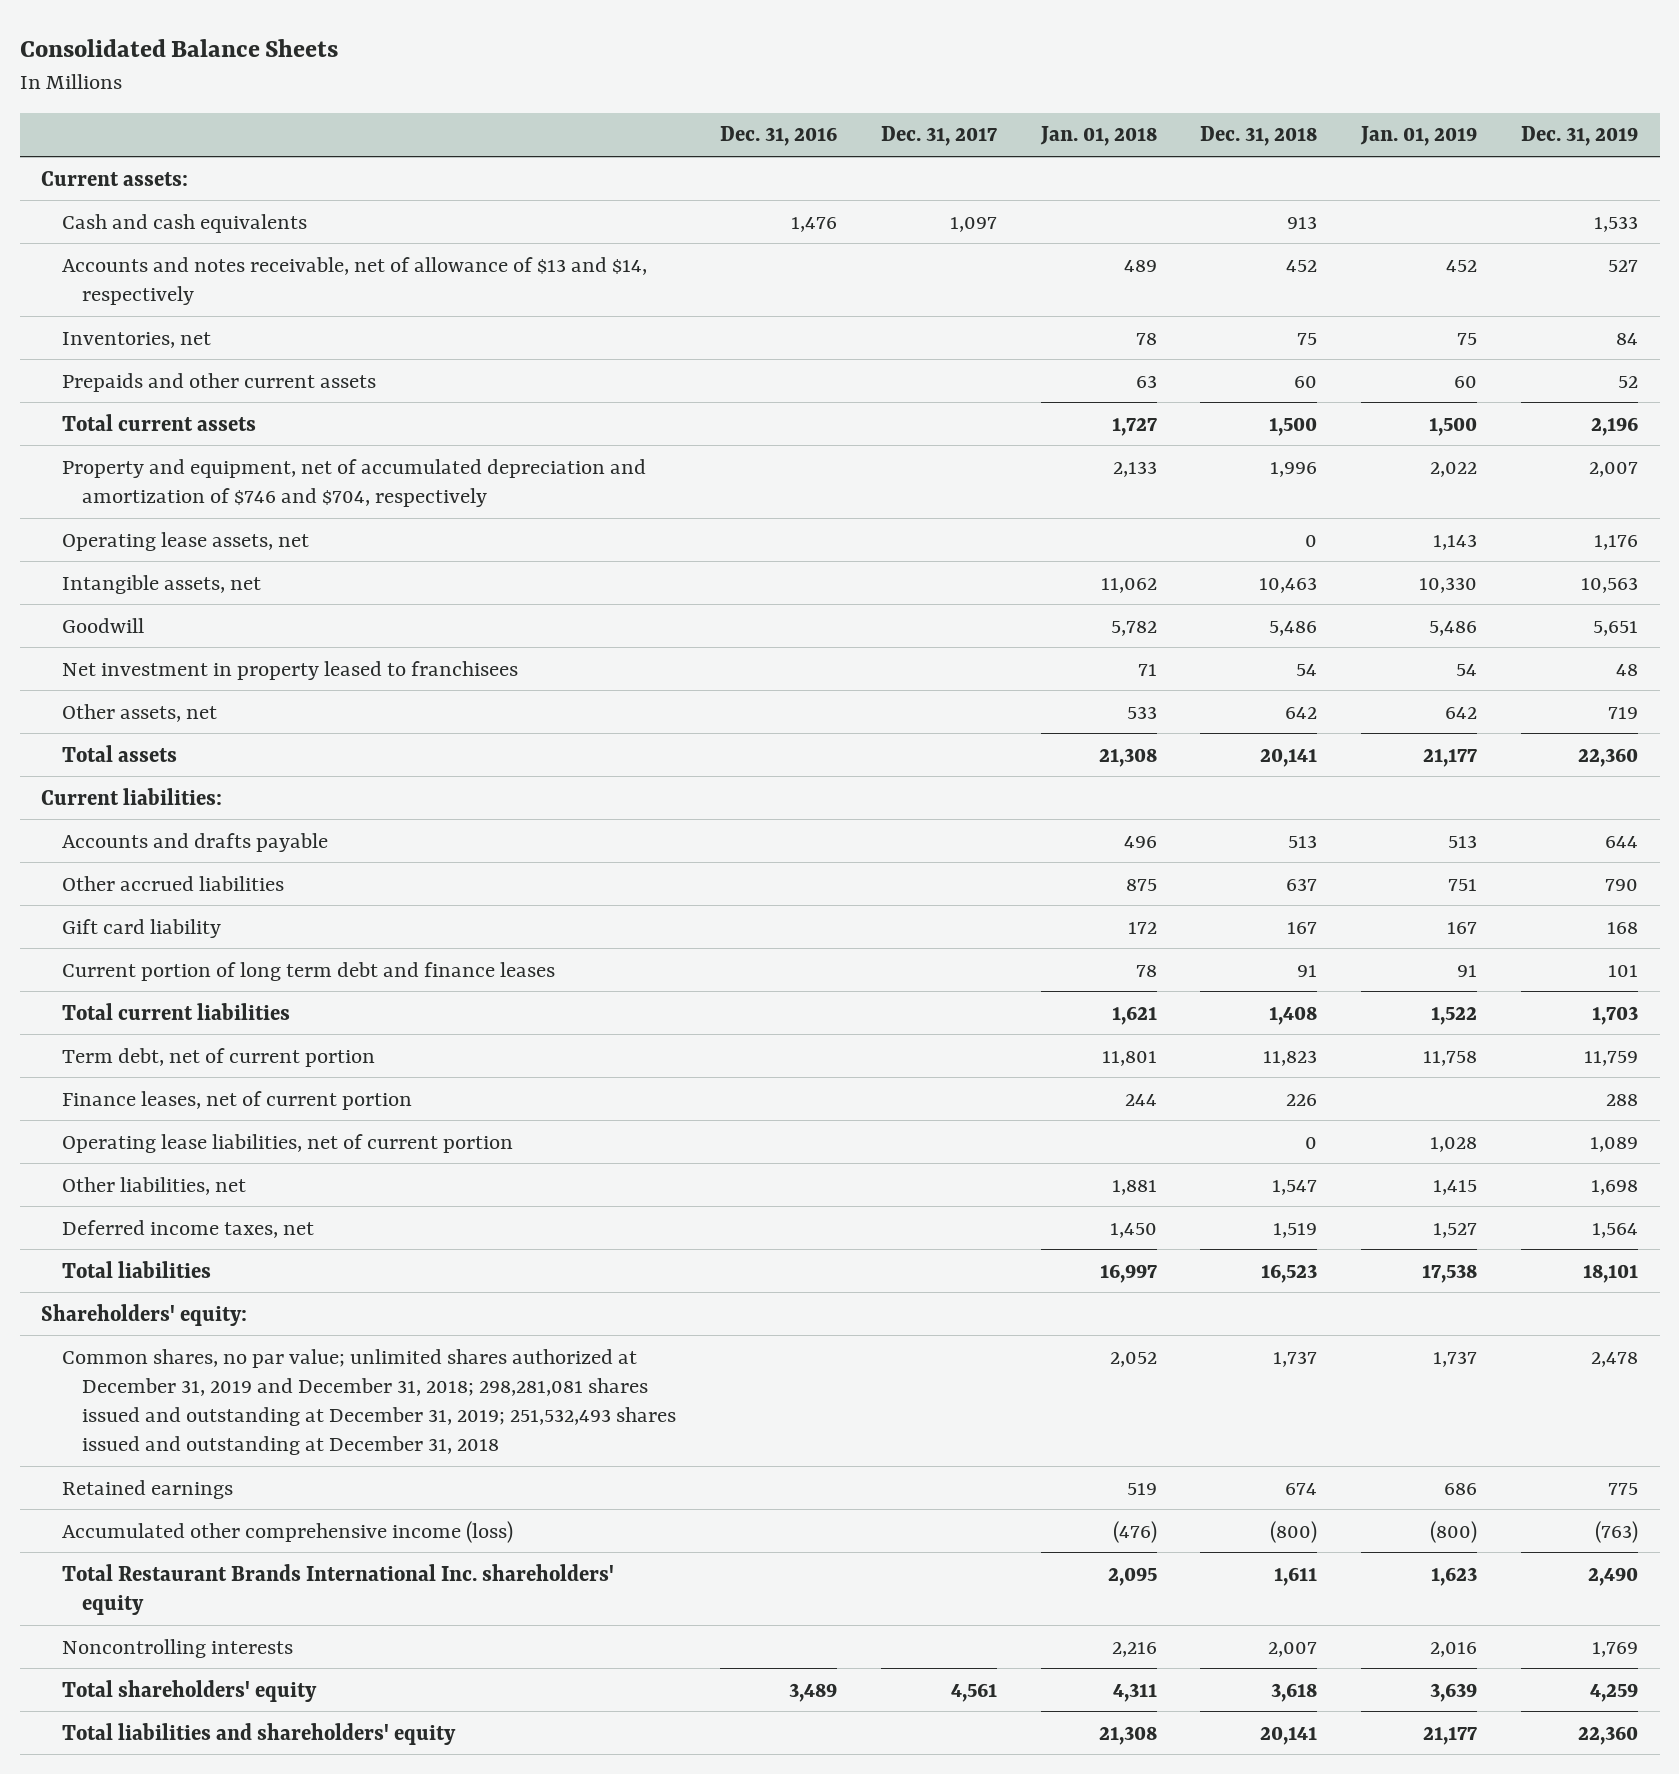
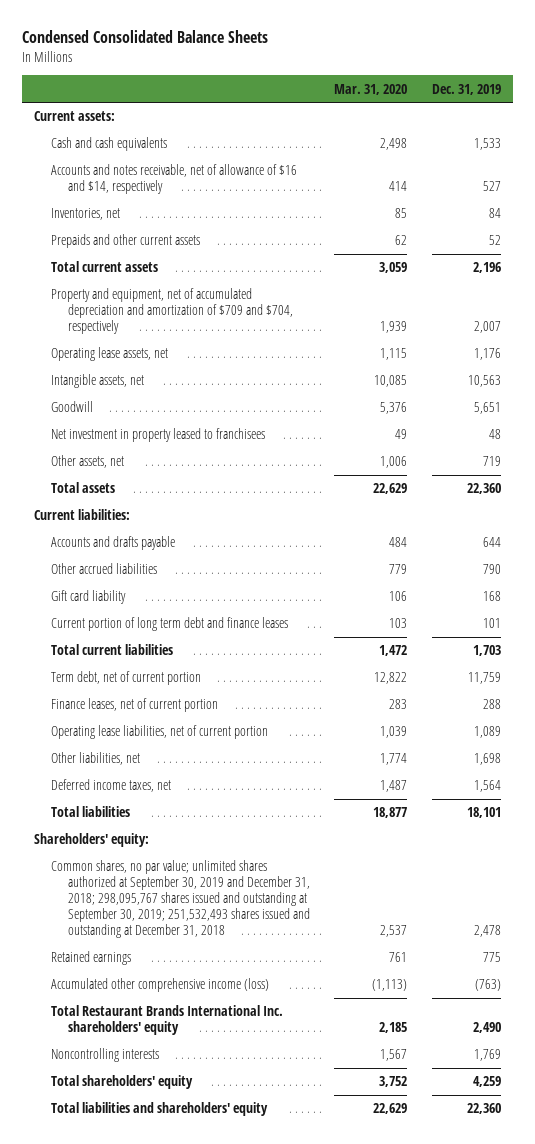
- Consolidated Balance Sheets
+ Condensed Consolidated Balance Sheets
- | Dec. 31, 2016 | Dec. 31, 2017 | Jan. 01, 2018 | Dec. 31, 2018 | Jan. 01, 2019 | Dec. 31, 2019
+ | Mar. 31, 2020 | Dec. 31, 2019
- Accounts and notes receivable, net of allowance of $13 and $14, respectively | | | 489 | 452 | 452 | 527
+ Accounts and notes receivable, net of allowance of $16 and $14, respectively | 414 | 527
- Property and equipment, net of accumulated depreciation and amortization of $746 and $704, respectively | | | 2,133 | 1,996 | 2,022 | 2,007
+ Property and equipment, net of accumulated depreciation and amortization of $709 and $704, respectively | 1,939 | 2,007
- Common shares, no par value; unlimited shares authorized at December 31, 2019 and December 31, 2018; 298,281,081 shares issued and outstanding at December 31, 2019; 251,532,493 shares issued and outstanding at December 31, 2018 | | | 2,052 | 1,737 | 1,737 | 2,478
+ Common shares, no par value; unlimited shares authorized at September 30, 2019 and December 31, 2018; 298,095,767 shares issued and outstanding at September 30, 2019; 251,532,493 shares issued and outstanding at December 31, 2018 | 2,537 | 2,478

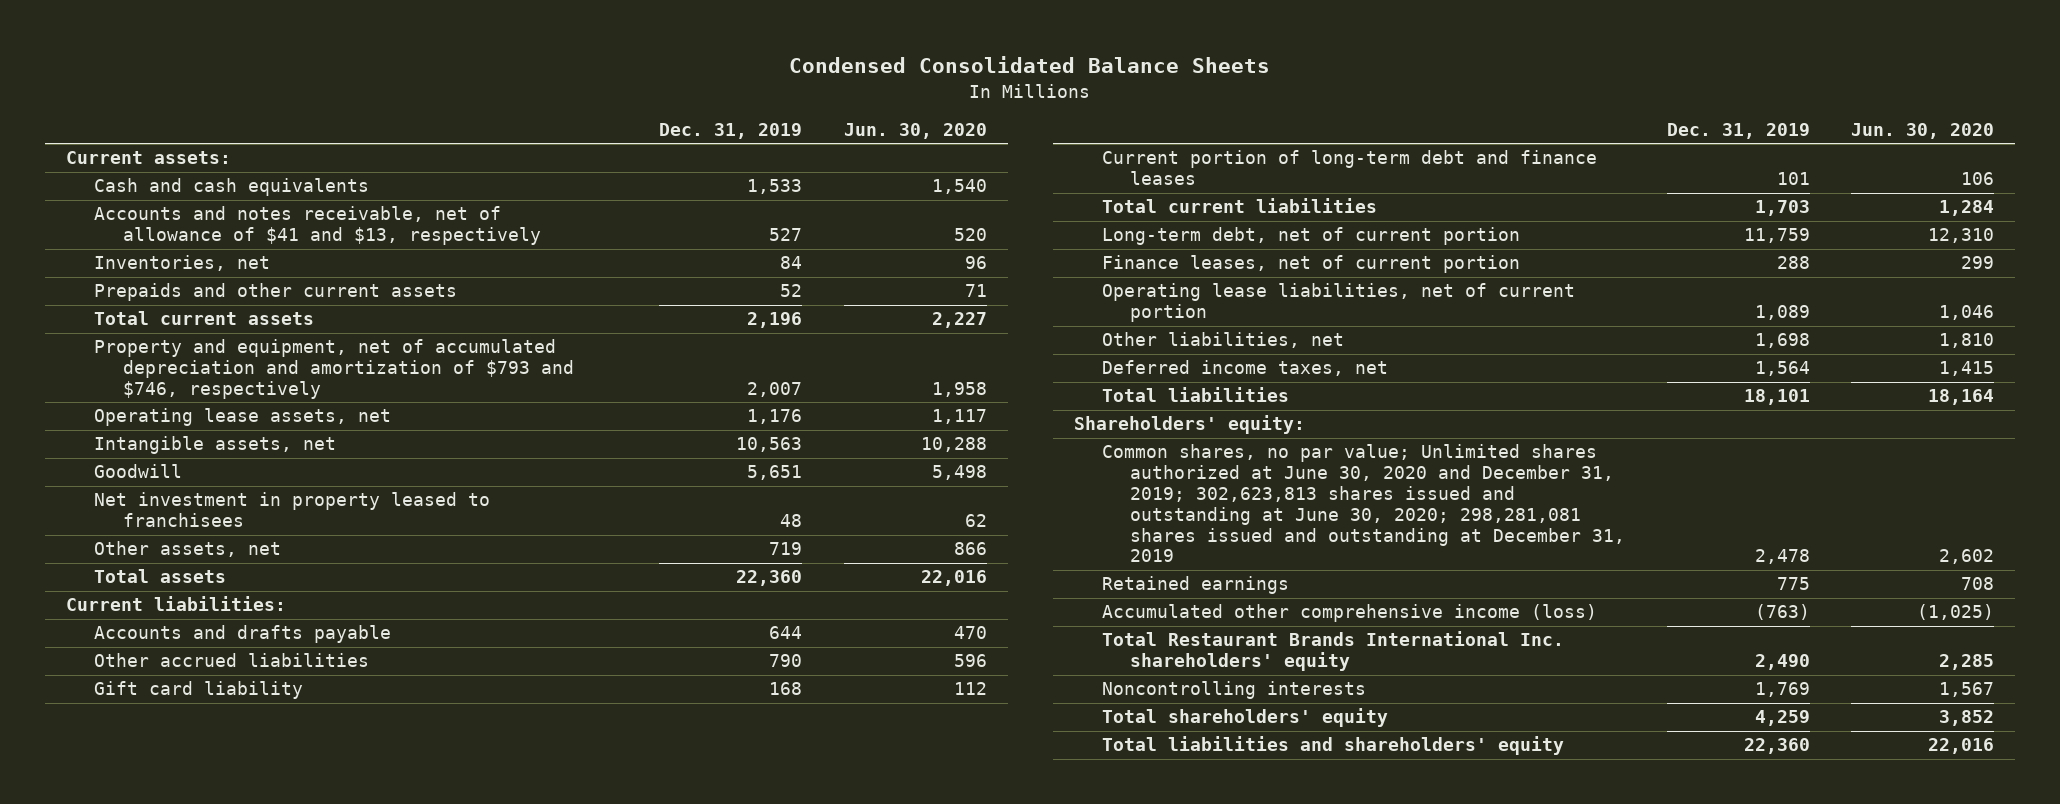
- | Mar. 31, 2020 | Dec. 31, 2019
+ | Dec. 31, 2019 | Jun. 30, 2020
- Accounts and notes receivable, net of allowance of $16 and $14, respectively | 414 | 527
+ Accounts and notes receivable, net of allowance of $41 and $13, respectively | 527 | 520
- Property and equipment, net of accumulated depreciation and amortization of $709 and $704, respectively | 1,939 | 2,007
+ Property and equipment, net of accumulated depreciation and amortization of $793 and $746, respectively | 2,007 | 1,958
- Current portion of long term debt and finance leases | 103 | 101
+ Current portion of long-term debt and finance leases | 101 | 106
- Term debt, net of current portion | 12,822 | 11,759
+ Long-term debt, net of current portion | 11,759 | 12,310
- Common shares, no par value; unlimited shares authorized at September 30, 2019 and December 31, 2018; 298,095,767 shares issued and outstanding at September 30, 2019; 251,532,493 shares issued and outstanding at December 31, 2018 | 2,537 | 2,478
+ Common shares, no par value; Unlimited shares authorized at June 30, 2020 and December 31, 2019; 302,623,813 shares issued and outstanding at June 30, 2020; 298,281,081 shares issued and outstanding at December 31, 2019 | 2,478 | 2,602

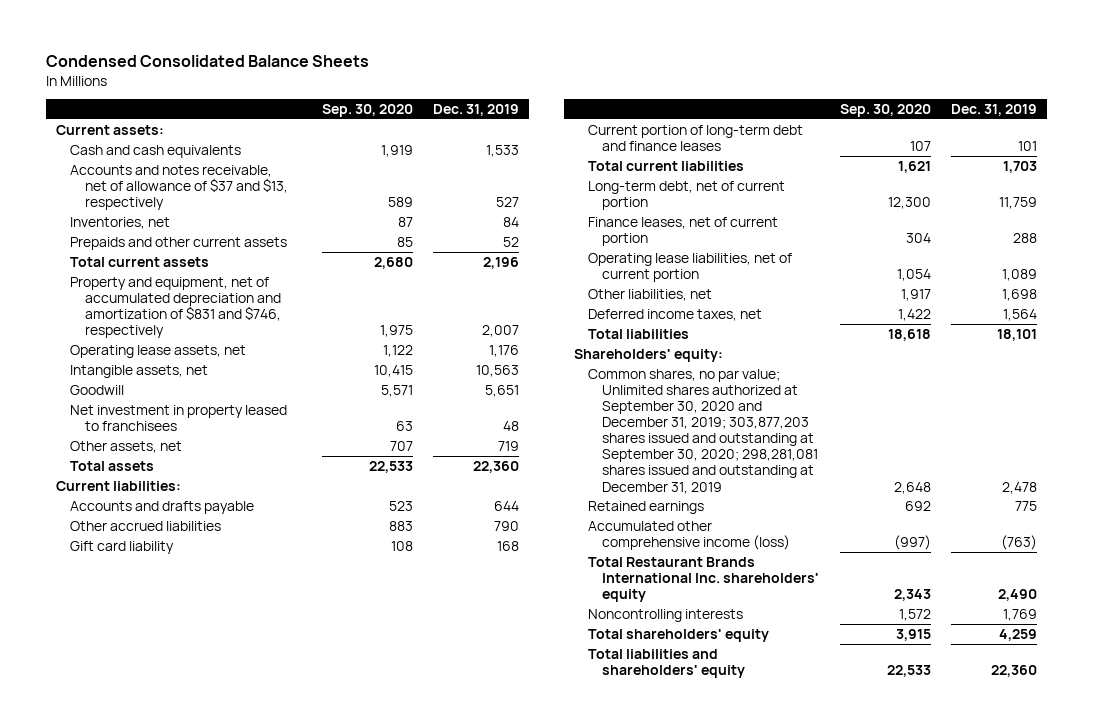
- | Dec. 31, 2019 | Jun. 30, 2020
+ | Sep. 30, 2020 | Dec. 31, 2019
- Accounts and notes receivable, net of allowance of $41 and $13, respectively | 527 | 520
+ Accounts and notes receivable, net of allowance of $37 and $13, respectively | 589 | 527
- Property and equipment, net of accumulated depreciation and amortization of $793 and $746, respectively | 2,007 | 1,958
+ Property and equipment, net of accumulated depreciation and amortization of $831 and $746, respectively | 1,975 | 2,007
- Common shares, no par value; Unlimited shares authorized at June 30, 2020 and December 31, 2019; 302,623,813 shares issued and outstanding at June 30, 2020; 298,281,081 shares issued and outstanding at December 31, 2019 | 2,478 | 2,602
+ Common shares, no par value; Unlimited shares authorized at September 30, 2020 and December 31, 2019; 303,877,203 shares issued and outstanding at September 30, 2020; 298,281,081 shares issued and outstanding at December 31, 2019 | 2,648 | 2,478

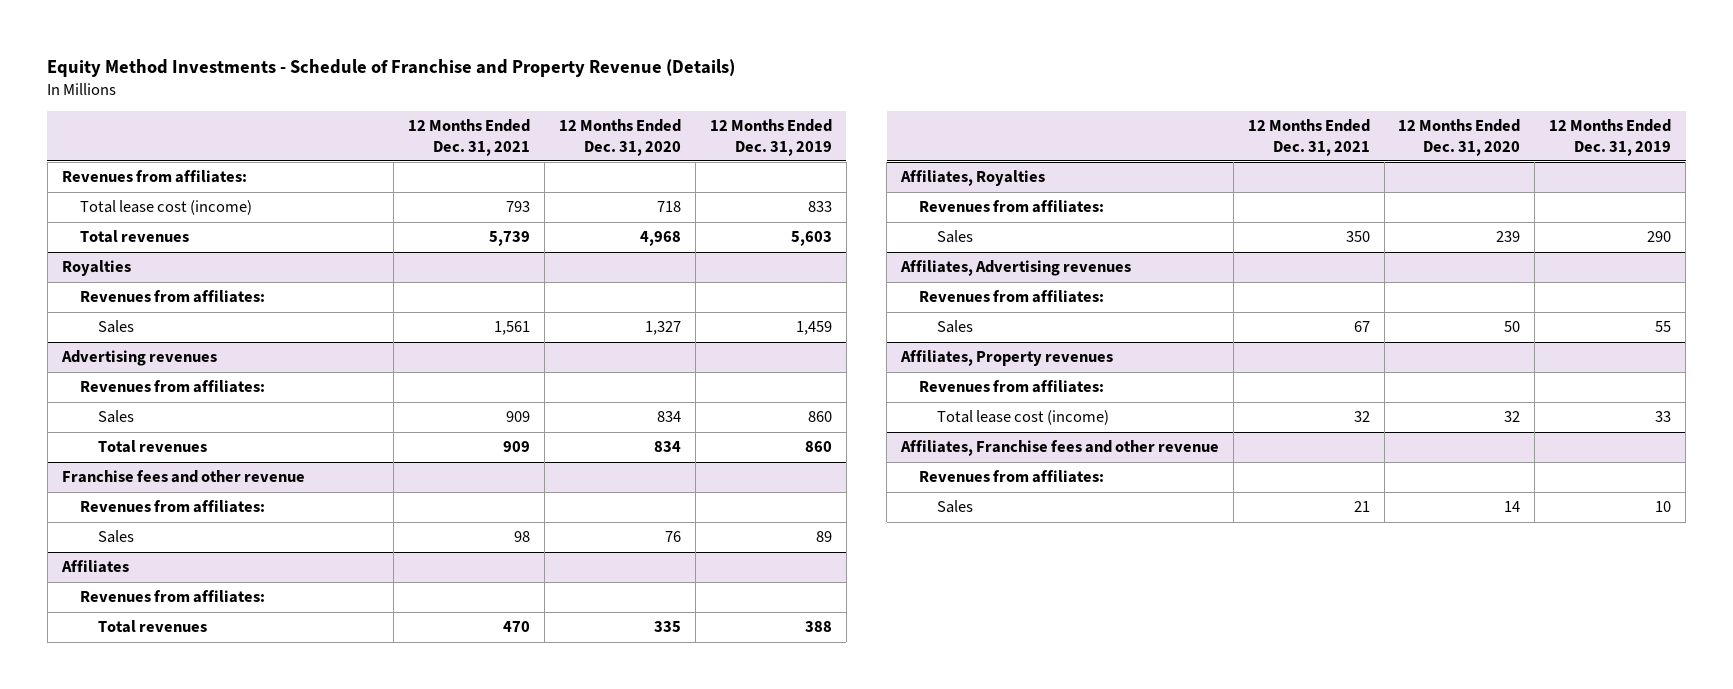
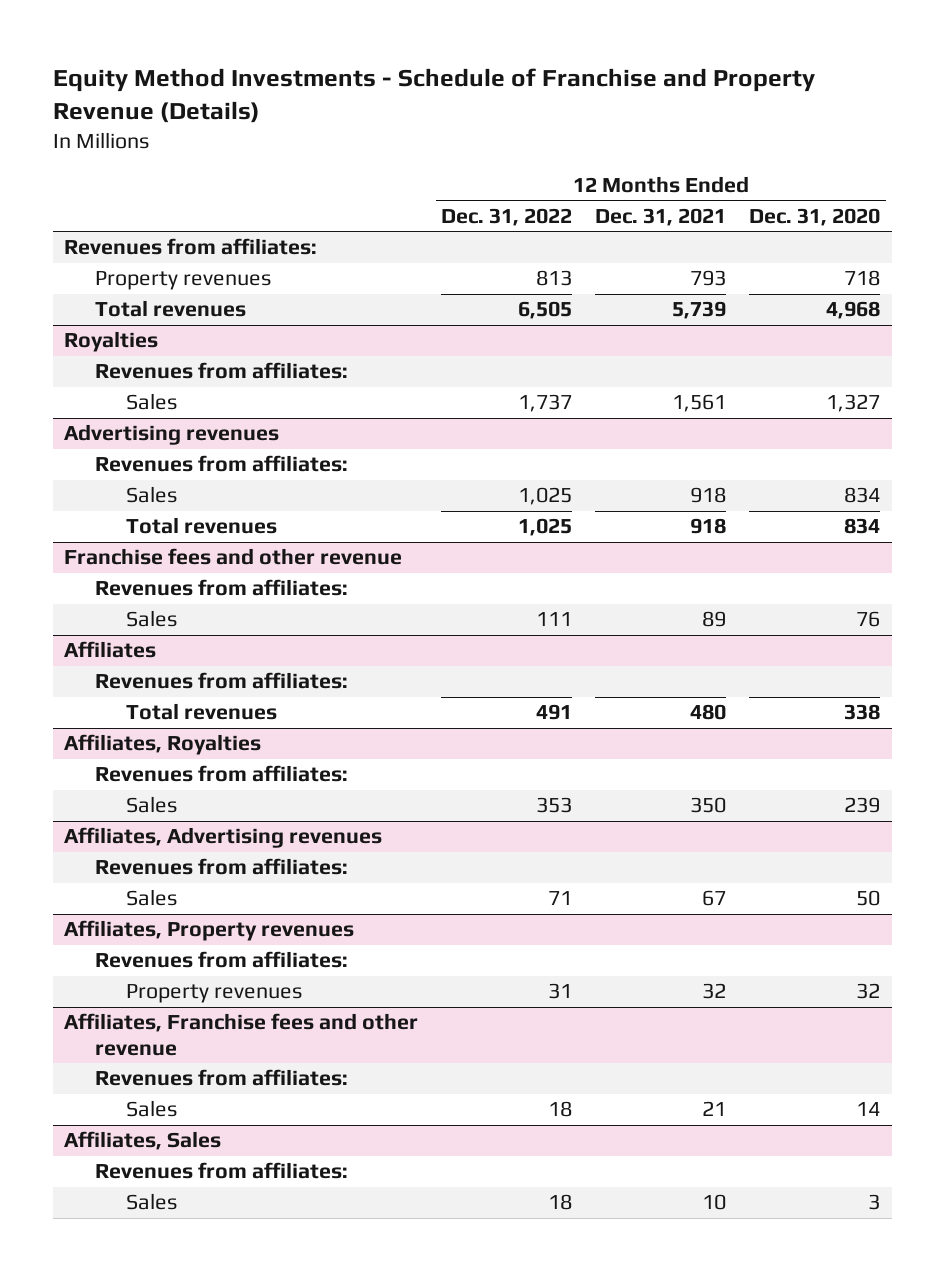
- | 12 Months Ended Dec. 31, 2021 | 12 Months Ended Dec. 31, 2020 | 12 Months Ended Dec. 31, 2019
+ | 12 Months Ended Dec. 31, 2022 | 12 Months Ended Dec. 31, 2021 | 12 Months Ended Dec. 31, 2020
- Total lease cost (income) | 793 | 718 | 833
+ Property revenues | 813 | 793 | 718
@ Advertising revenues
- Sales | 909 | 834 | 860
- Total revenues | 909 | 834 | 860
+ Sales | 1,025 | 918 | 834
+ Total revenues | 1,025 | 918 | 834
@ Franchise fees and other revenue
- Sales | 98 | 76 | 89
+ Sales | 111 | 89 | 76
@ Affiliates
- Total revenues | 470 | 335 | 388
+ Total revenues | 491 | 480 | 338
@ Affiliates, Property revenues
- Total lease cost (income) | 32 | 32 | 33
+ Property revenues | 31 | 32 | 32
+ Affiliates, Sales
+ Revenues from affiliates:
+ Sales | 18 | 10 | 3

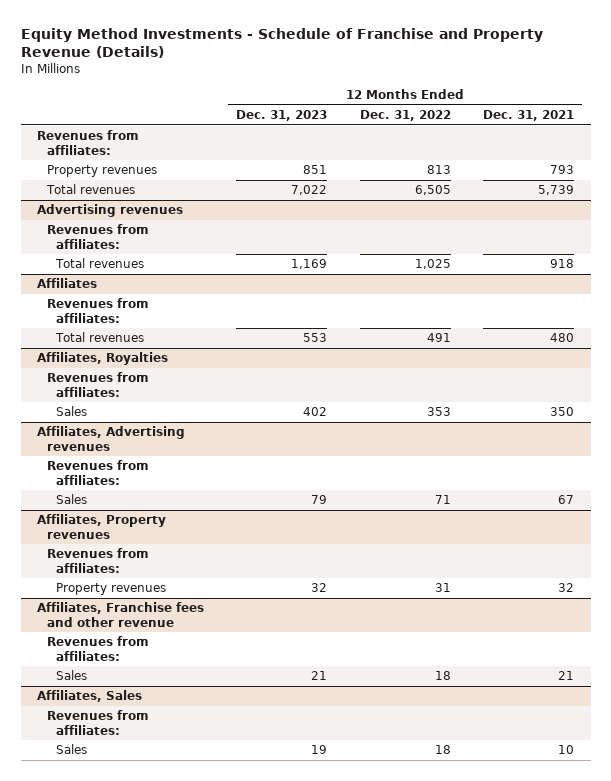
- | 12 Months Ended Dec. 31, 2022 | 12 Months Ended Dec. 31, 2021 | 12 Months Ended Dec. 31, 2020
+ | 12 Months Ended Dec. 31, 2023 | 12 Months Ended Dec. 31, 2022 | 12 Months Ended Dec. 31, 2021
- Royalties
- Revenues from affiliates:
- Sales | 1,737 | 1,561 | 1,327
@ Advertising revenues
- Sales | 1,025 | 918 | 834
- Franchise fees and other revenue
- Revenues from affiliates:
- Sales | 111 | 89 | 76

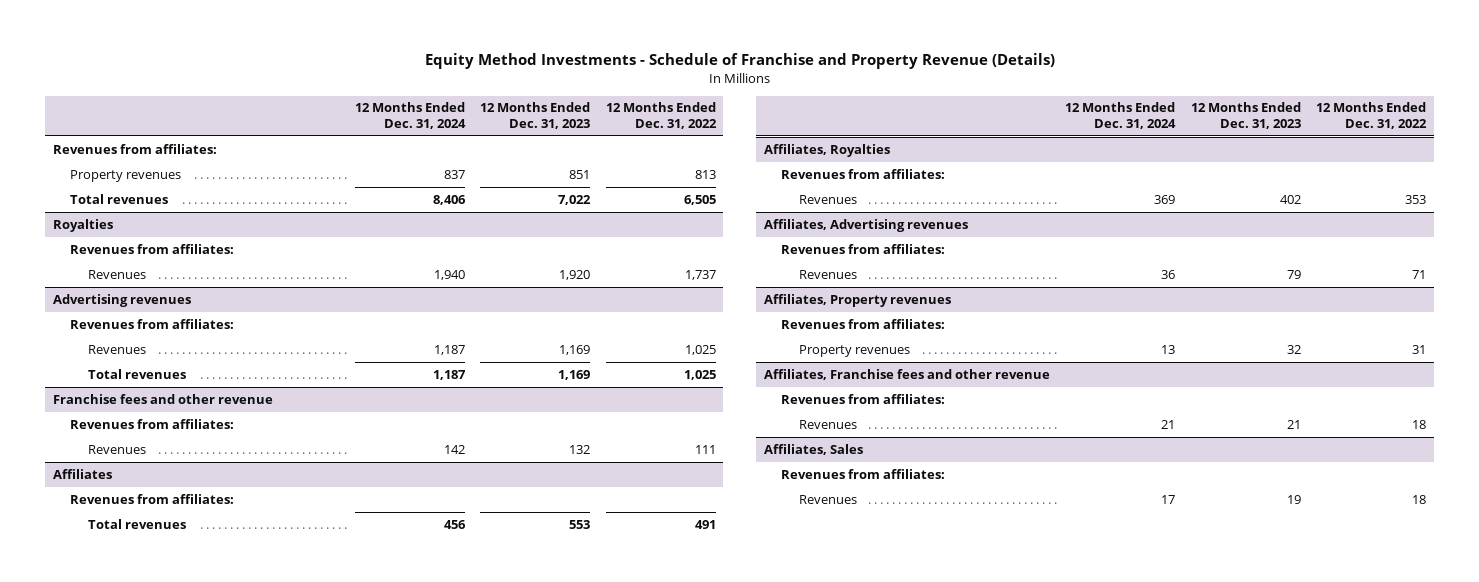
- | 12 Months Ended Dec. 31, 2023 | 12 Months Ended Dec. 31, 2022 | 12 Months Ended Dec. 31, 2021
+ | 12 Months Ended Dec. 31, 2024 | 12 Months Ended Dec. 31, 2023 | 12 Months Ended Dec. 31, 2022
+ Royalties
+ Revenues from affiliates:
+ Revenues | 1,940 | 1,920 | 1,737
@ Advertising revenues
+ Revenues | 1,187 | 1,169 | 1,025
+ Franchise fees and other revenue
+ Revenues from affiliates:
+ Revenues | 142 | 132 | 111
@ Affiliates, Royalties
- Sales | 402 | 353 | 350
+ Revenues | 369 | 402 | 353
@ Affiliates, Advertising revenues
- Sales | 79 | 71 | 67
+ Revenues | 36 | 79 | 71
@ Affiliates, Franchise fees and other revenue
- Sales | 21 | 18 | 21
+ Revenues | 21 | 21 | 18
@ Affiliates, Sales
- Sales | 19 | 18 | 10
+ Revenues | 17 | 19 | 18

